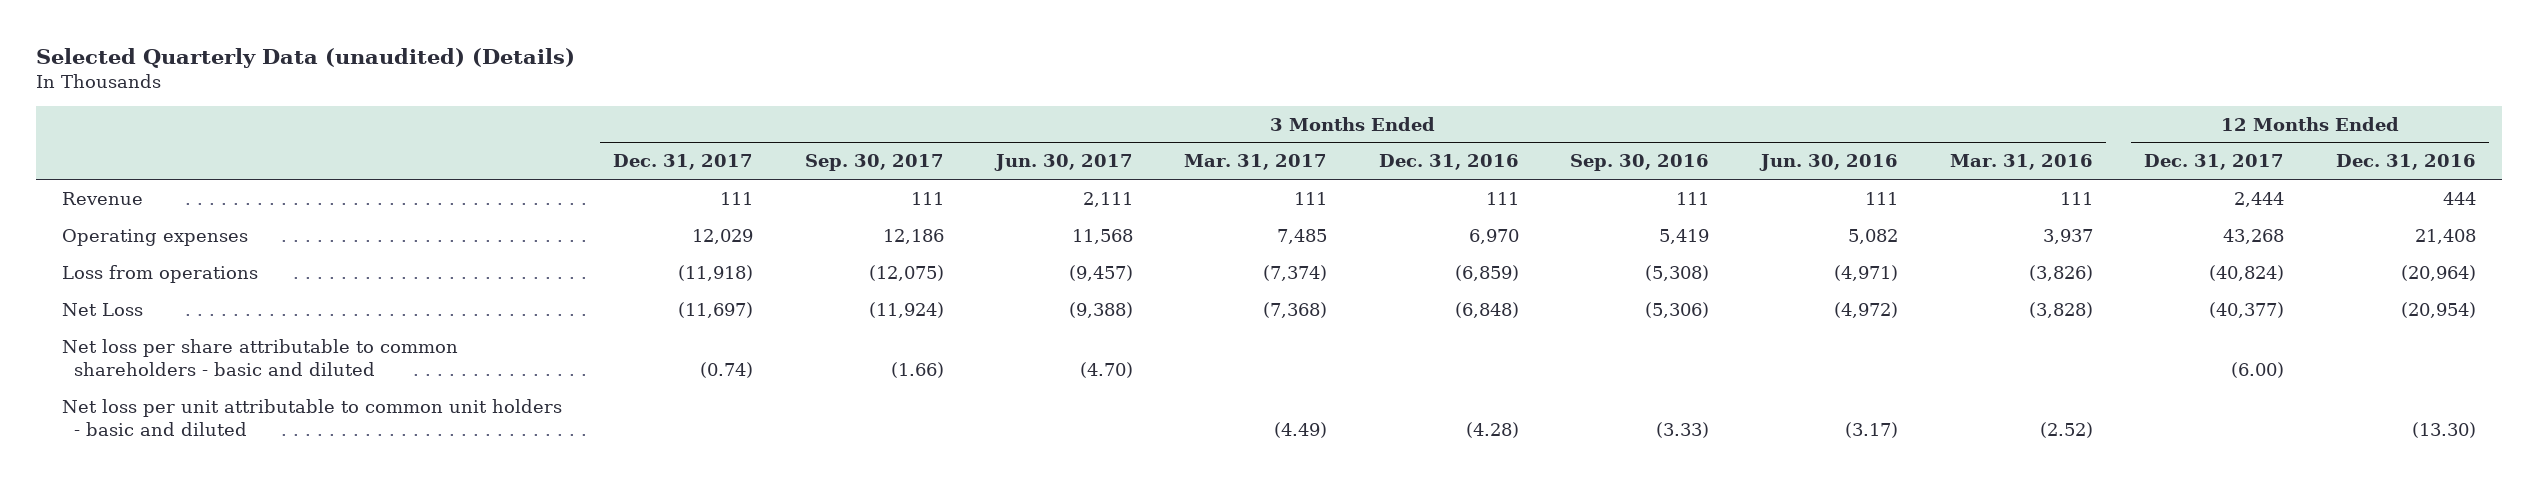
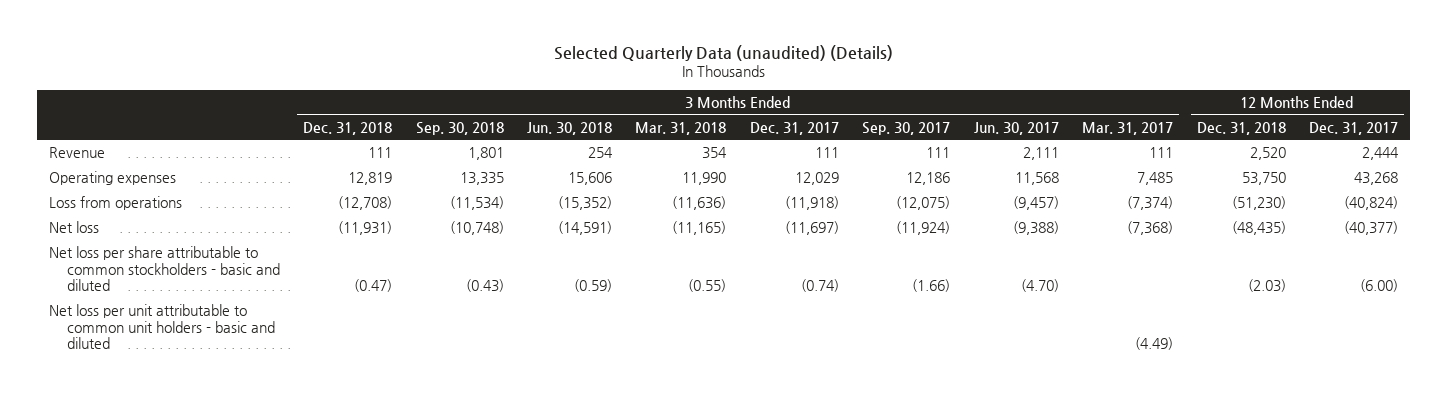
- | 3 Months Ended Dec. 31, 2017 | 3 Months Ended Sep. 30, 2017 | 3 Months Ended Jun. 30, 2017 | 3 Months Ended Mar. 31, 2017 | 3 Months Ended Dec. 31, 2016 | 3 Months Ended Sep. 30, 2016 | 3 Months Ended Jun. 30, 2016 | 3 Months Ended Mar. 31, 2016 | 12 Months Ended Dec. 31, 2017 | 12 Months Ended Dec. 31, 2016
+ | 3 Months Ended Dec. 31, 2018 | 3 Months Ended Sep. 30, 2018 | 3 Months Ended Jun. 30, 2018 | 3 Months Ended Mar. 31, 2018 | 3 Months Ended Dec. 31, 2017 | 3 Months Ended Sep. 30, 2017 | 3 Months Ended Jun. 30, 2017 | 3 Months Ended Mar. 31, 2017 | 12 Months Ended Dec. 31, 2018 | 12 Months Ended Dec. 31, 2017
- Net Loss | (11,697) | (11,924) | (9,388) | (7,368) | (6,848) | (5,306) | (4,972) | (3,828) | (40,377) | (20,954)
- Net loss per share attributable to common shareholders - basic and diluted | (0.74) | (1.66) | (4.70) | | | | | | (6.00) |
+ Net loss | (11,931) | (10,748) | (14,591) | (11,165) | (11,697) | (11,924) | (9,388) | (7,368) | (48,435) | (40,377)
+ Net loss per share attributable to common stockholders - basic and diluted | (0.47) | (0.43) | (0.59) | (0.55) | (0.74) | (1.66) | (4.70) | | (2.03) | (6.00)

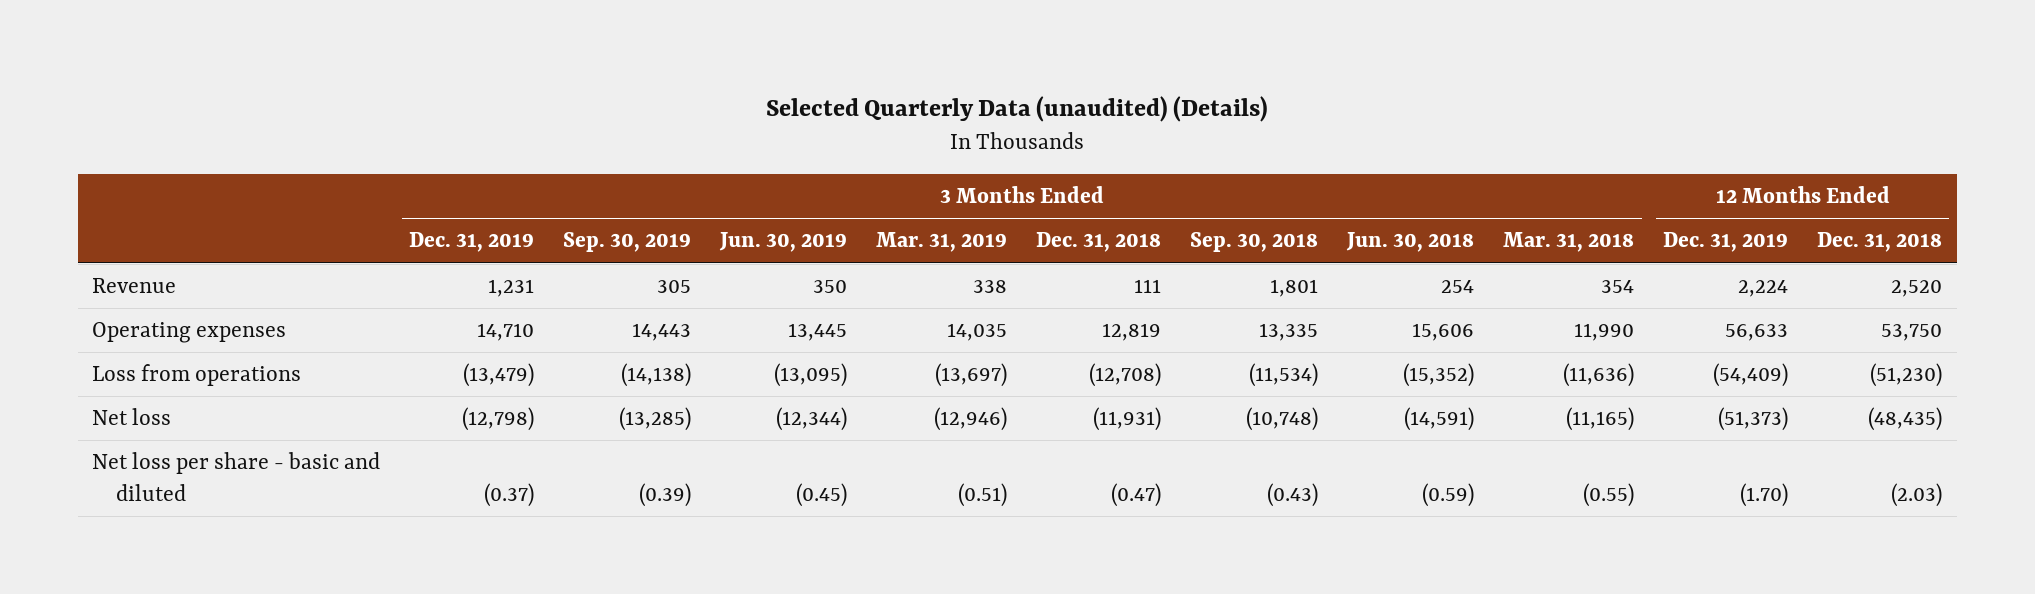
- | 3 Months Ended Dec. 31, 2018 | 3 Months Ended Sep. 30, 2018 | 3 Months Ended Jun. 30, 2018 | 3 Months Ended Mar. 31, 2018 | 3 Months Ended Dec. 31, 2017 | 3 Months Ended Sep. 30, 2017 | 3 Months Ended Jun. 30, 2017 | 3 Months Ended Mar. 31, 2017 | 12 Months Ended Dec. 31, 2018 | 12 Months Ended Dec. 31, 2017
+ | 3 Months Ended Dec. 31, 2019 | 3 Months Ended Sep. 30, 2019 | 3 Months Ended Jun. 30, 2019 | 3 Months Ended Mar. 31, 2019 | 3 Months Ended Dec. 31, 2018 | 3 Months Ended Sep. 30, 2018 | 3 Months Ended Jun. 30, 2018 | 3 Months Ended Mar. 31, 2018 | 12 Months Ended Dec. 31, 2019 | 12 Months Ended Dec. 31, 2018
- Net loss per share attributable to common stockholders - basic and diluted | (0.47) | (0.43) | (0.59) | (0.55) | (0.74) | (1.66) | (4.70) | | (2.03) | (6.00)
- Net loss per unit attributable to common unit holders - basic and diluted | | | | | | | | (4.49) | |
+ Net loss per share - basic and diluted | (0.37) | (0.39) | (0.45) | (0.51) | (0.47) | (0.43) | (0.59) | (0.55) | (1.70) | (2.03)

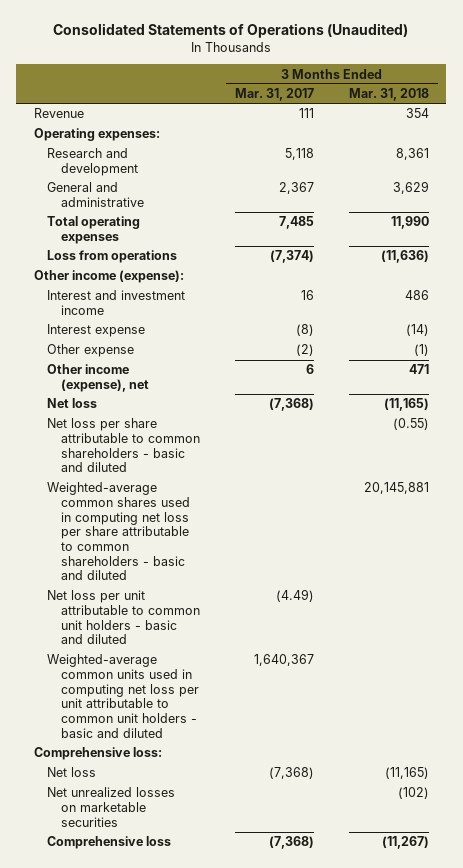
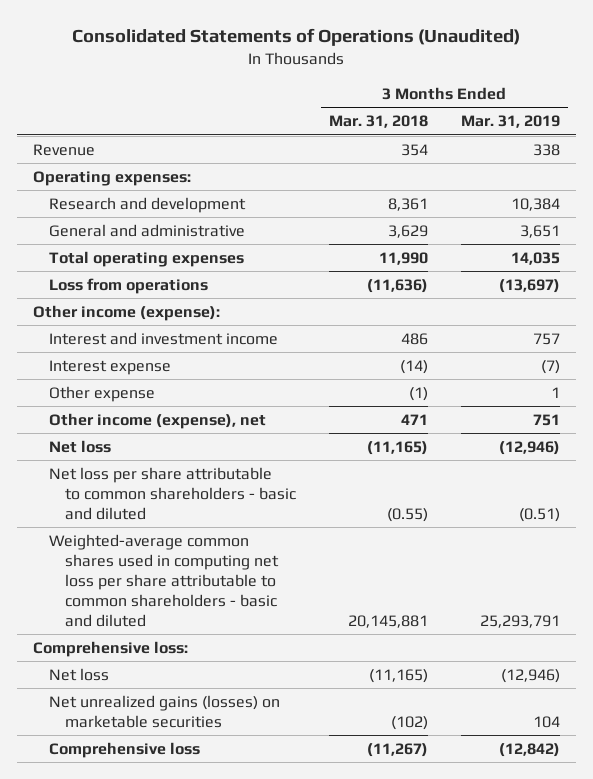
- | 3 Months Ended Mar. 31, 2017 | 3 Months Ended Mar. 31, 2018
+ | 3 Months Ended Mar. 31, 2018 | 3 Months Ended Mar. 31, 2019
- Net loss per unit attributable to common unit holders - basic and diluted | (4.49) |
- Weighted-average common units used in computing net loss per unit attributable to common unit holders - basic and diluted | 1,640,367 |
- Net unrealized losses on marketable securities | | (102)
+ Net unrealized gains (losses) on marketable securities | (102) | 104

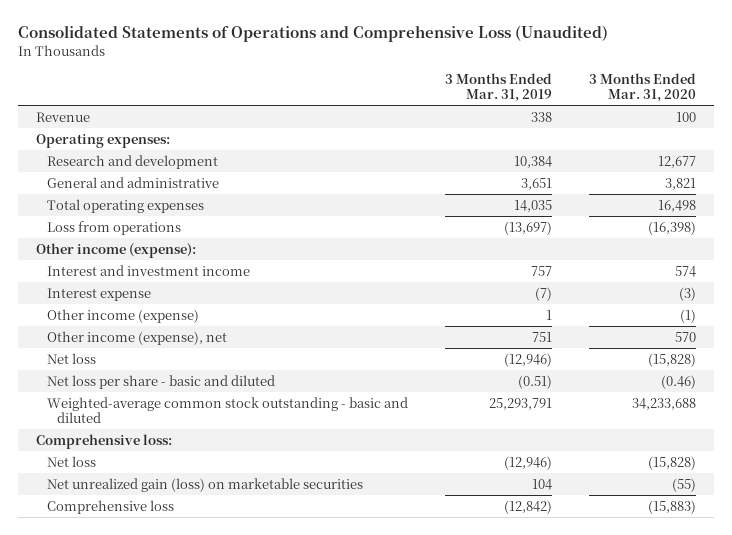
- Consolidated Statements of Operations (Unaudited)
+ Consolidated Statements of Operations and Comprehensive Loss (Unaudited)
- | 3 Months Ended Mar. 31, 2018 | 3 Months Ended Mar. 31, 2019
+ | 3 Months Ended Mar. 31, 2019 | 3 Months Ended Mar. 31, 2020
- Other expense | (1) | 1
+ Other income (expense) | 1 | (1)
- Net loss per share attributable to common shareholders - basic and diluted | (0.55) | (0.51)
- Weighted-average common shares used in computing net loss per share attributable to common shareholders - basic and diluted | 20,145,881 | 25,293,791
+ Net loss per share - basic and diluted | (0.51) | (0.46)
+ Weighted-average common stock outstanding - basic and diluted | 25,293,791 | 34,233,688
- Net unrealized gains (losses) on marketable securities | (102) | 104
+ Net unrealized gain (loss) on marketable securities | 104 | (55)

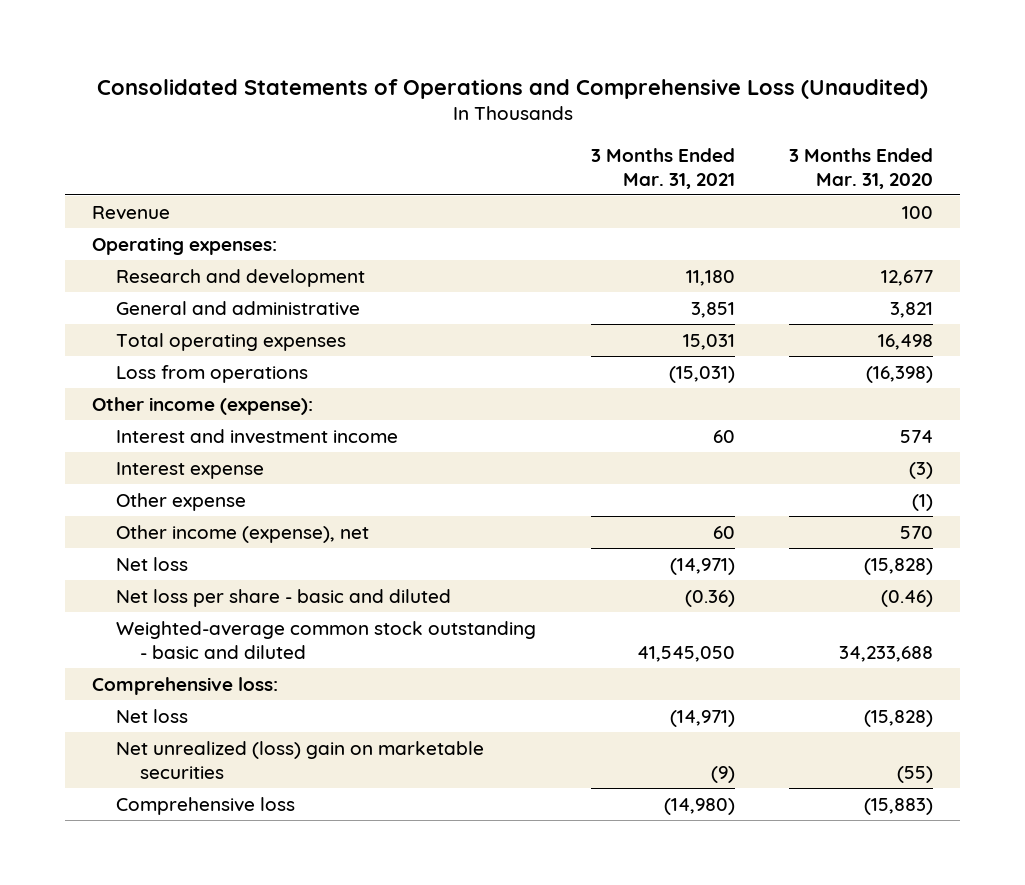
- | 3 Months Ended Mar. 31, 2019 | 3 Months Ended Mar. 31, 2020
+ | 3 Months Ended Mar. 31, 2021 | 3 Months Ended Mar. 31, 2020
- Other income (expense) | 1 | (1)
+ Other expense | | (1)
- Net unrealized gain (loss) on marketable securities | 104 | (55)
+ Net unrealized (loss) gain on marketable securities | (9) | (55)

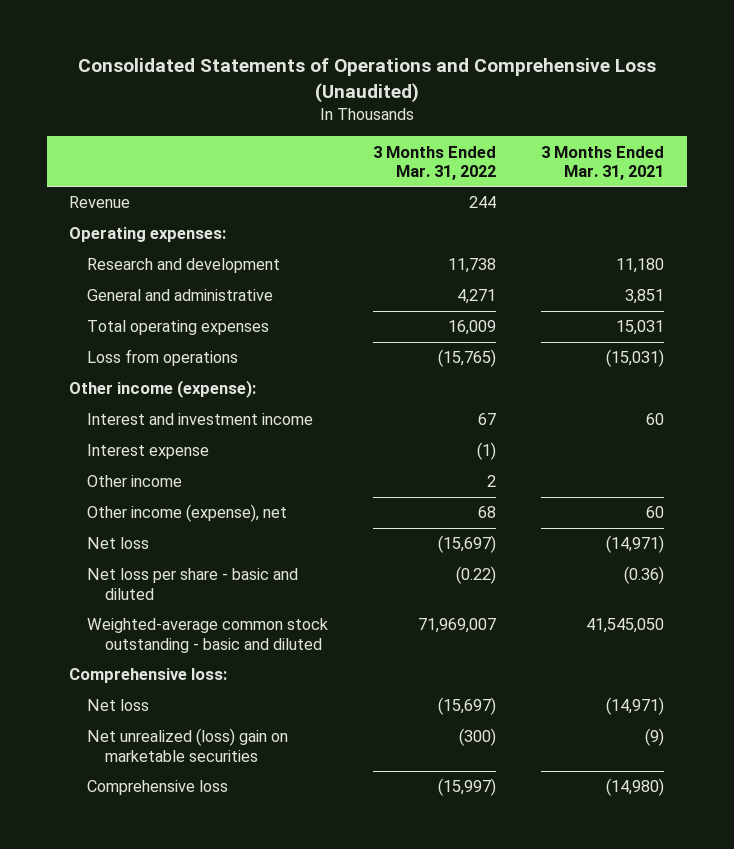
- | 3 Months Ended Mar. 31, 2021 | 3 Months Ended Mar. 31, 2020
+ | 3 Months Ended Mar. 31, 2022 | 3 Months Ended Mar. 31, 2021
- Other expense | | (1)
+ Other income | 2 |

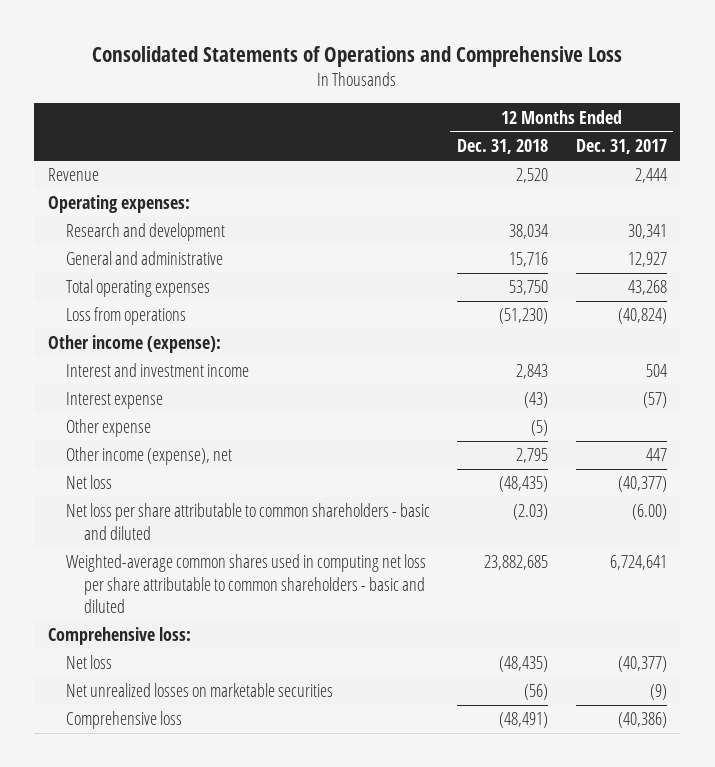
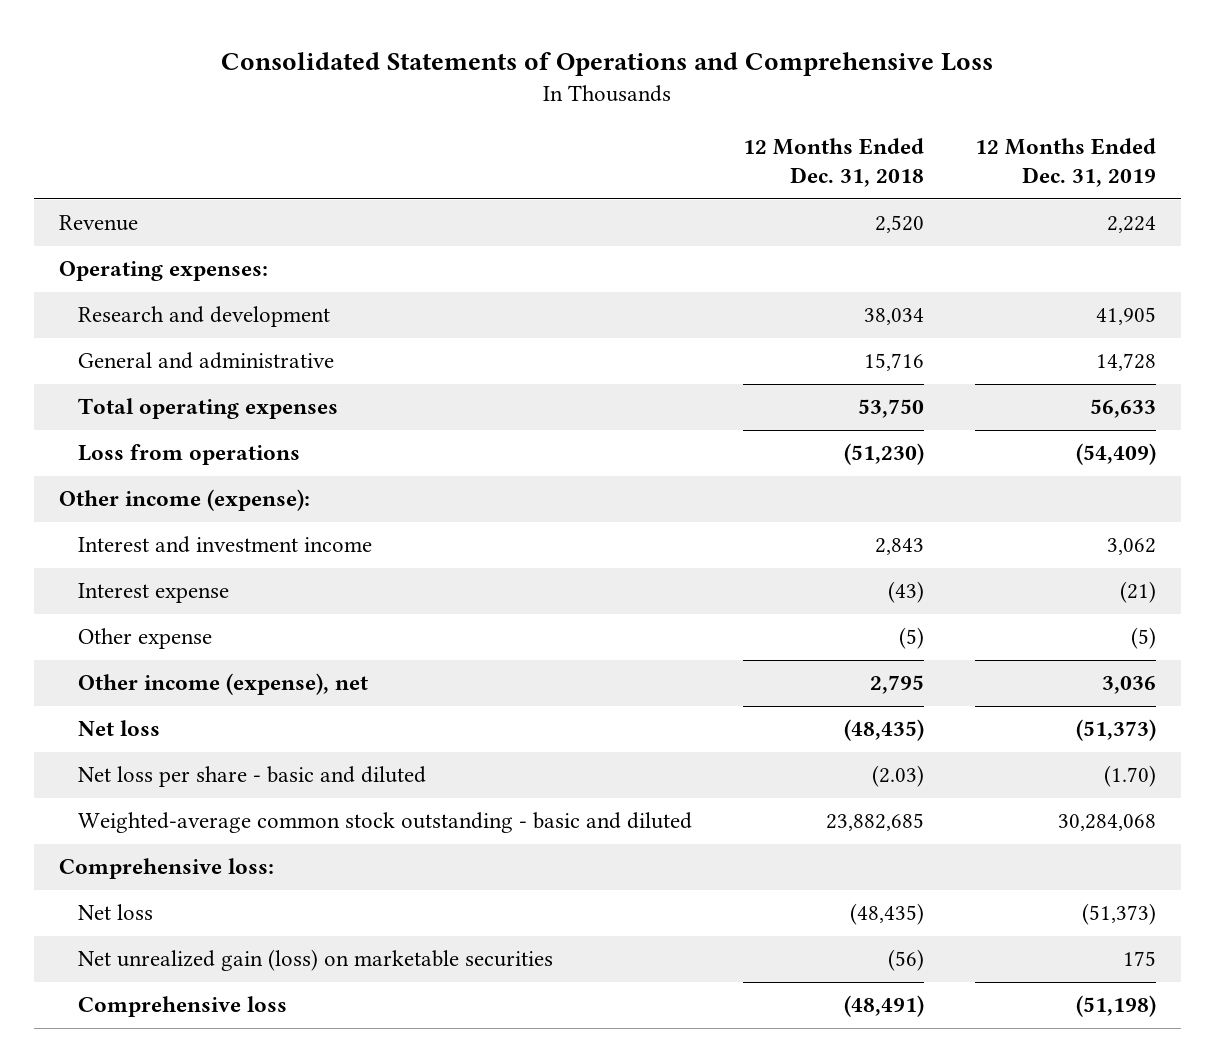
- | 12 Months Ended Dec. 31, 2018 | 12 Months Ended Dec. 31, 2017
+ | 12 Months Ended Dec. 31, 2018 | 12 Months Ended Dec. 31, 2019
- Net loss per share attributable to common shareholders - basic and diluted | (2.03) | (6.00)
- Weighted-average common shares used in computing net loss per share attributable to common shareholders - basic and diluted | 23,882,685 | 6,724,641
+ Net loss per share - basic and diluted | (2.03) | (1.70)
+ Weighted-average common stock outstanding - basic and diluted | 23,882,685 | 30,284,068
- Net unrealized losses on marketable securities | (56) | (9)
+ Net unrealized gain (loss) on marketable securities | (56) | 175

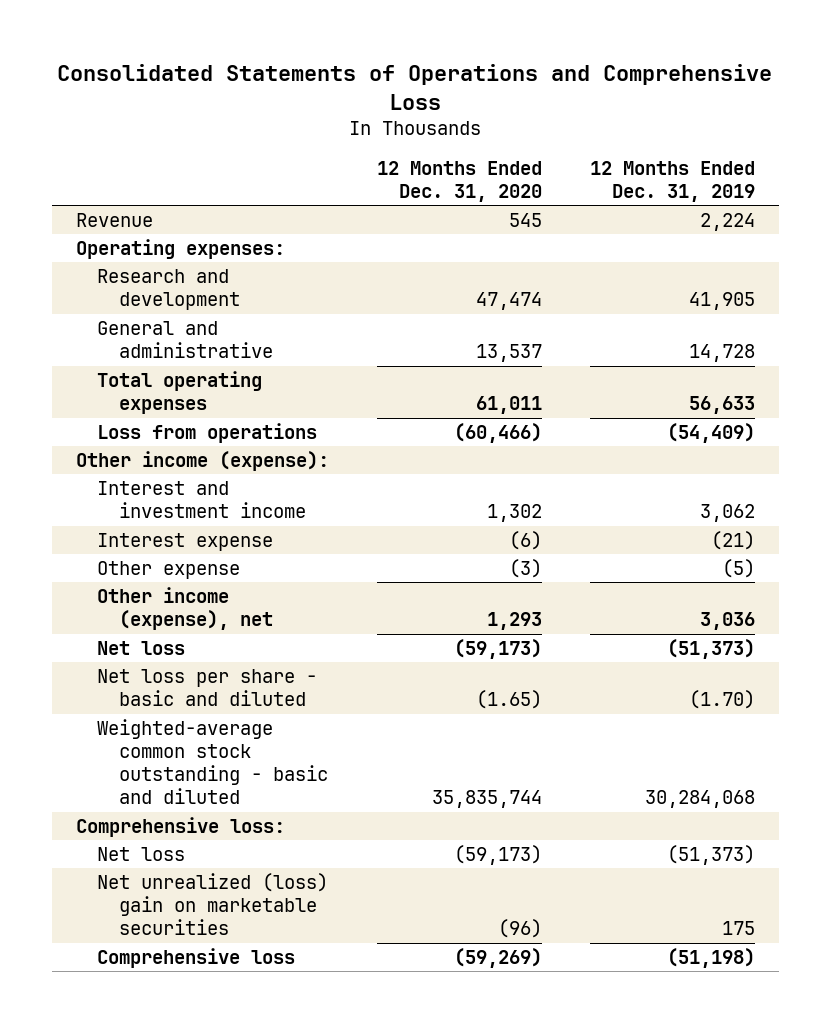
- | 12 Months Ended Dec. 31, 2018 | 12 Months Ended Dec. 31, 2019
+ | 12 Months Ended Dec. 31, 2020 | 12 Months Ended Dec. 31, 2019
- Net unrealized gain (loss) on marketable securities | (56) | 175
+ Net unrealized (loss) gain on marketable securities | (96) | 175

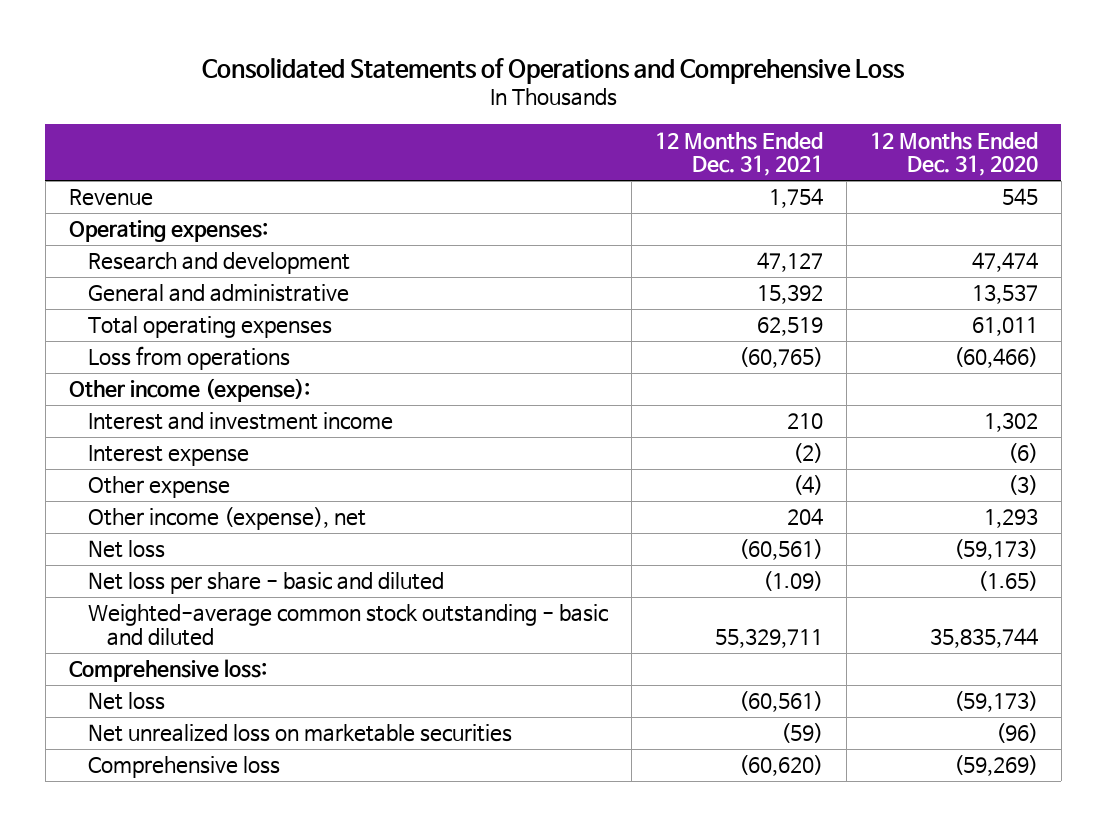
- | 12 Months Ended Dec. 31, 2020 | 12 Months Ended Dec. 31, 2019
+ | 12 Months Ended Dec. 31, 2021 | 12 Months Ended Dec. 31, 2020
- Net unrealized (loss) gain on marketable securities | (96) | 175
+ Net unrealized loss on marketable securities | (59) | (96)

